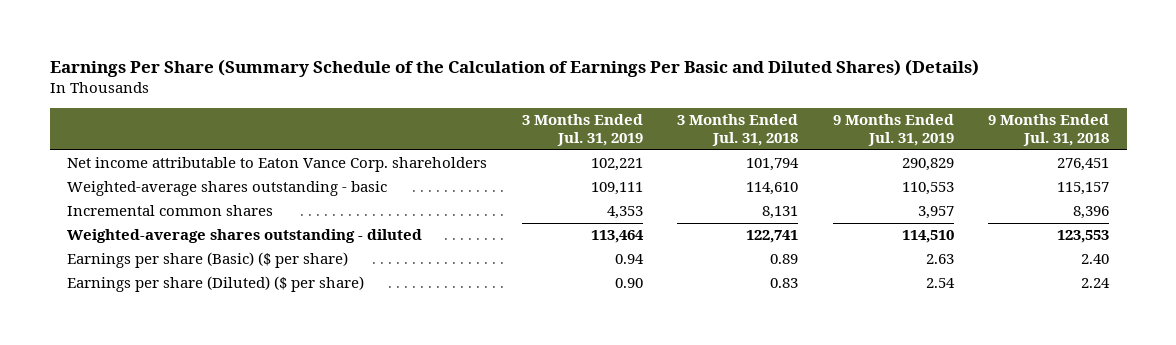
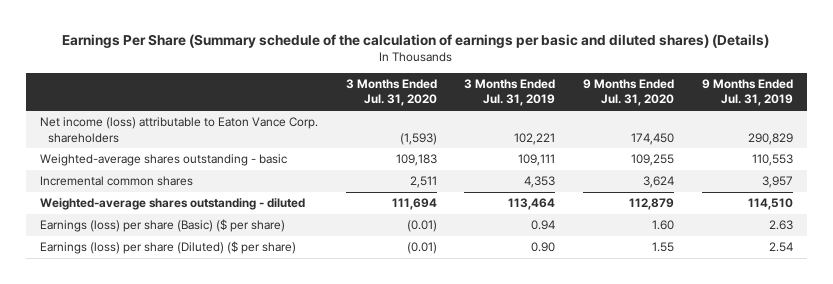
- Earnings Per Share (Summary Schedule of the Calculation of Earnings Per Basic and Diluted Shares) (Details)
+ Earnings Per Share (Summary schedule of the calculation of earnings per basic and diluted shares) (Details)
- | 3 Months Ended Jul. 31, 2019 | 3 Months Ended Jul. 31, 2018 | 9 Months Ended Jul. 31, 2019 | 9 Months Ended Jul. 31, 2018
+ | 3 Months Ended Jul. 31, 2020 | 3 Months Ended Jul. 31, 2019 | 9 Months Ended Jul. 31, 2020 | 9 Months Ended Jul. 31, 2019
- Net income attributable to Eaton Vance Corp. shareholders | 102,221 | 101,794 | 290,829 | 276,451
+ Net income (loss) attributable to Eaton Vance Corp. shareholders | (1,593) | 102,221 | 174,450 | 290,829
- Earnings per share (Basic) ($ per share) | 0.94 | 0.89 | 2.63 | 2.40
- Earnings per share (Diluted) ($ per share) | 0.90 | 0.83 | 2.54 | 2.24
+ Earnings (loss) per share (Basic) ($ per share) | (0.01) | 0.94 | 1.60 | 2.63
+ Earnings (loss) per share (Diluted) ($ per share) | (0.01) | 0.90 | 1.55 | 2.54

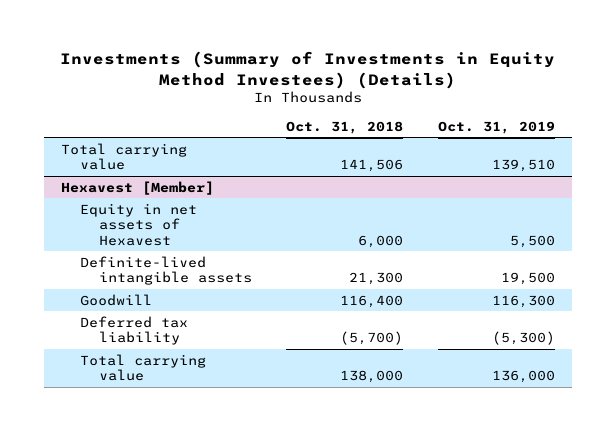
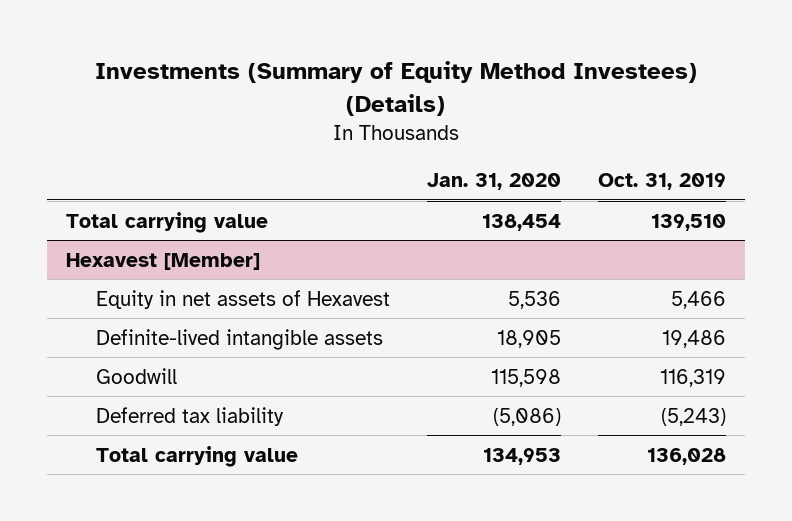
- Investments (Summary of Investments in Equity Method Investees) (Details)
+ Investments (Summary of Equity Method Investees) (Details)
- | Oct. 31, 2018 | Oct. 31, 2019
+ | Jan. 31, 2020 | Oct. 31, 2019
@ Hexavest [Member]
- Equity in net assets of Hexavest | 6,000 | 5,500
- Definite-lived intangible assets | 21,300 | 19,500
- Goodwill | 116,400 | 116,300
- Deferred tax liability | (5,700) | (5,300)
- Total carrying value | 138,000 | 136,000
+ Equity in net assets of Hexavest | 5,536 | 5,466
+ Definite-lived intangible assets | 18,905 | 19,486
+ Goodwill | 115,598 | 116,319
+ Deferred tax liability | (5,086) | (5,243)
+ Total carrying value | 134,953 | 136,028

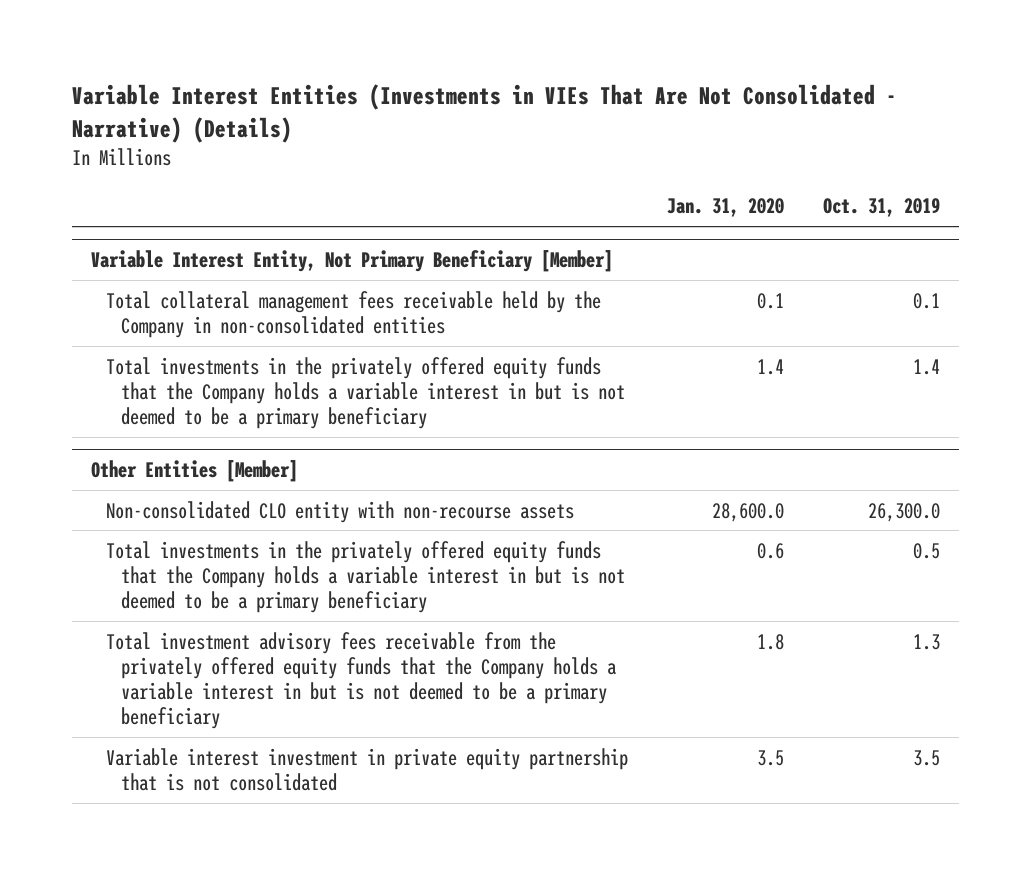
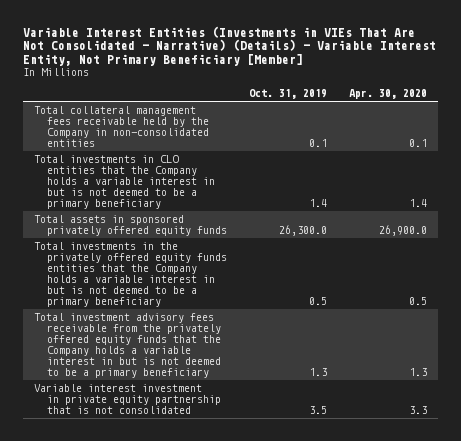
- Variable Interest Entities (Investments in VIEs That Are Not Consolidated - Narrative) (Details)
+ Variable Interest Entities (Investments in VIEs That Are Not Consolidated - Narrative) (Details) - Variable Interest Entity, Not Primary Beneficiary [Member]
- | Jan. 31, 2020 | Oct. 31, 2019
+ | Oct. 31, 2019 | Apr. 30, 2020
- Variable Interest Entity, Not Primary Beneficiary [Member]
- Total investments in the privately offered equity funds that the Company holds a variable interest in but is not deemed to be a primary beneficiary | 1.4 | 1.4
- Other Entities [Member]
- Non-consolidated CLO entity with non-recourse assets | 28,600.0 | 26,300.0
- Total investments in the privately offered equity funds that the Company holds a variable interest in but is not deemed to be a primary beneficiary | 0.6 | 0.5
+ Total investments in CLO entities that the Company holds a variable interest in but is not deemed to be a primary beneficiary | 1.4 | 1.4
+ Total assets in sponsored privately offered equity funds | 26,300.0 | 26,900.0
+ Total investments in the privately offered equity funds entities that the Company holds a variable interest in but is not deemed to be a primary beneficiary | 0.5 | 0.5

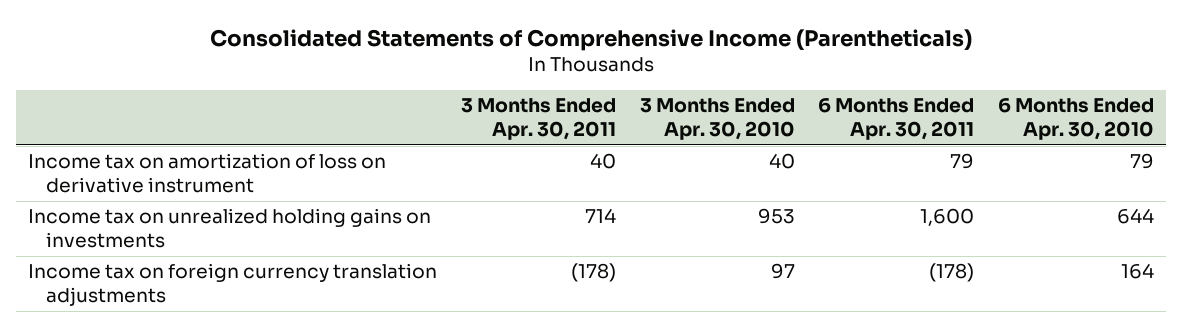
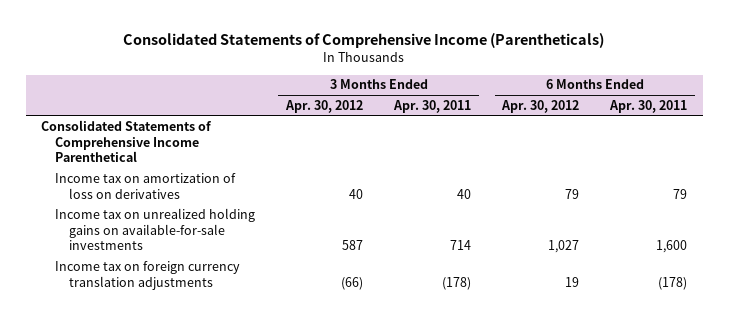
- | 3 Months Ended Apr. 30, 2011 | 3 Months Ended Apr. 30, 2010 | 6 Months Ended Apr. 30, 2011 | 6 Months Ended Apr. 30, 2010
+ | 3 Months Ended Apr. 30, 2012 | 3 Months Ended Apr. 30, 2011 | 6 Months Ended Apr. 30, 2012 | 6 Months Ended Apr. 30, 2011
- Income tax on amortization of loss on derivative instrument | 40 | 40 | 79 | 79
- Income tax on unrealized holding gains on investments | 714 | 953 | 1,600 | 644
+ Consolidated Statements of Comprehensive Income Parenthetical
+ Income tax on amortization of loss on derivatives | 40 | 40 | 79 | 79
+ Income tax on unrealized holding gains on available-for-sale investments | 587 | 714 | 1,027 | 1,600

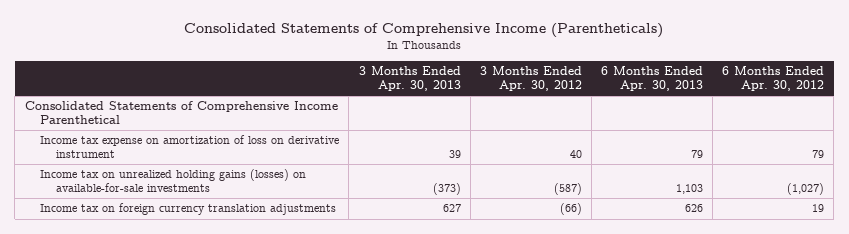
- | 3 Months Ended Apr. 30, 2012 | 3 Months Ended Apr. 30, 2011 | 6 Months Ended Apr. 30, 2012 | 6 Months Ended Apr. 30, 2011
+ | 3 Months Ended Apr. 30, 2013 | 3 Months Ended Apr. 30, 2012 | 6 Months Ended Apr. 30, 2013 | 6 Months Ended Apr. 30, 2012
- Income tax on amortization of loss on derivatives | 40 | 40 | 79 | 79
- Income tax on unrealized holding gains on available-for-sale investments | 587 | 714 | 1,027 | 1,600
+ Income tax expense on amortization of loss on derivative instrument | 39 | 40 | 79 | 79
+ Income tax on unrealized holding gains (losses) on available-for-sale investments | (373) | (587) | 1,103 | (1,027)

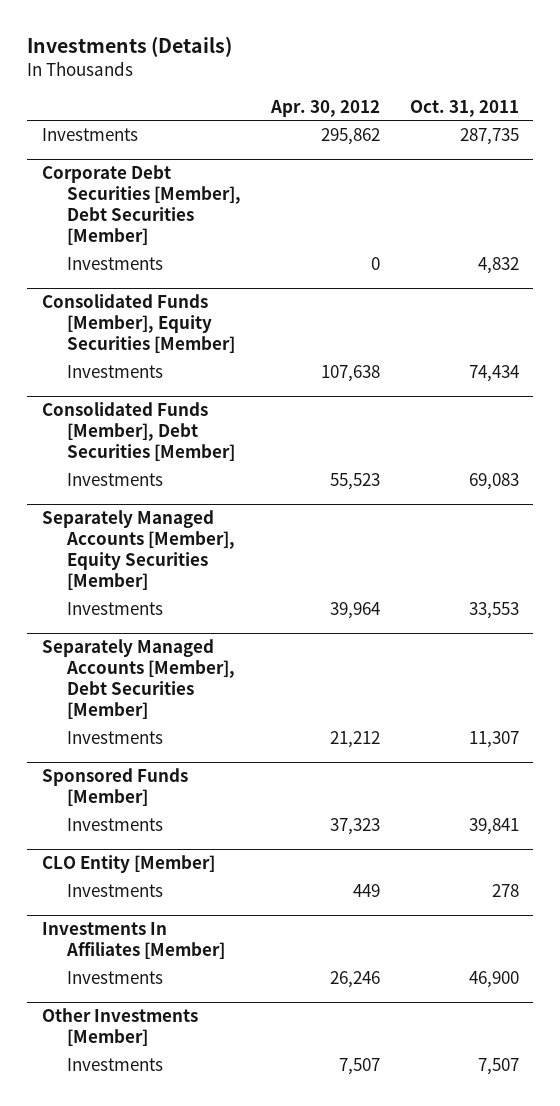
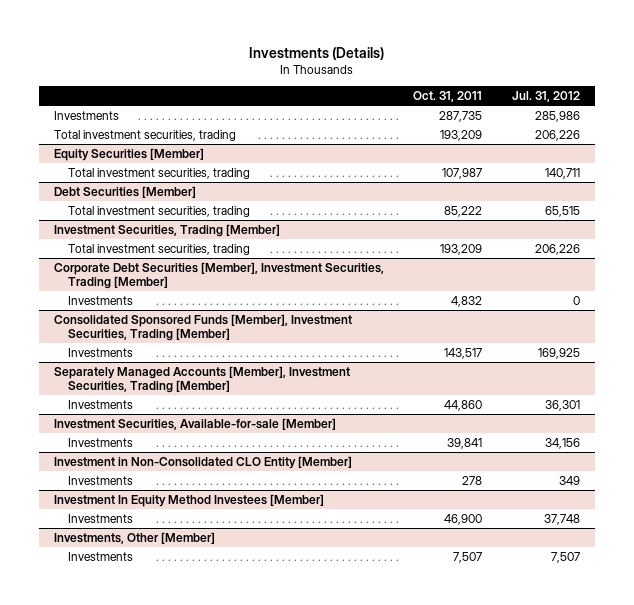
- | Apr. 30, 2012 | Oct. 31, 2011
+ | Oct. 31, 2011 | Jul. 31, 2012
- Corporate Debt Securities [Member], Debt Securities [Member]
+ Total investment securities, trading | 193,209 | 206,226
+ Equity Securities [Member]
+ Total investment securities, trading | 107,987 | 140,711
+ Debt Securities [Member]
+ Total investment securities, trading | 85,222 | 65,515
+ Investment Securities, Trading [Member]
+ Total investment securities, trading | 193,209 | 206,226
+ Corporate Debt Securities [Member], Investment Securities, Trading [Member]
- Consolidated Funds [Member], Equity Securities [Member]
- Investments | 107,638 | 74,434
- Consolidated Funds [Member], Debt Securities [Member]
- Investments | 55,523 | 69,083
- Separately Managed Accounts [Member], Equity Securities [Member]
- Investments | 39,964 | 33,553
- Separately Managed Accounts [Member], Debt Securities [Member]
- Investments | 21,212 | 11,307
- Sponsored Funds [Member]
+ Consolidated Sponsored Funds [Member], Investment Securities, Trading [Member]
+ Investments | 143,517 | 169,925
+ Separately Managed Accounts [Member], Investment Securities, Trading [Member]
+ Investments | 44,860 | 36,301
+ Investment Securities, Available-for-sale [Member]
- CLO Entity [Member]
+ Investment in Non-Consolidated CLO Entity [Member]
- Investments In Affiliates [Member]
+ Investment In Equity Method Investees [Member]
- Other Investments [Member]
+ Investments, Other [Member]

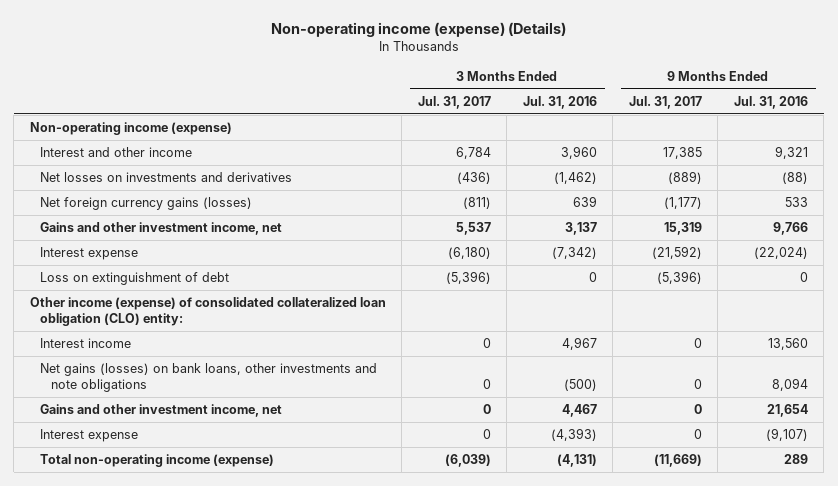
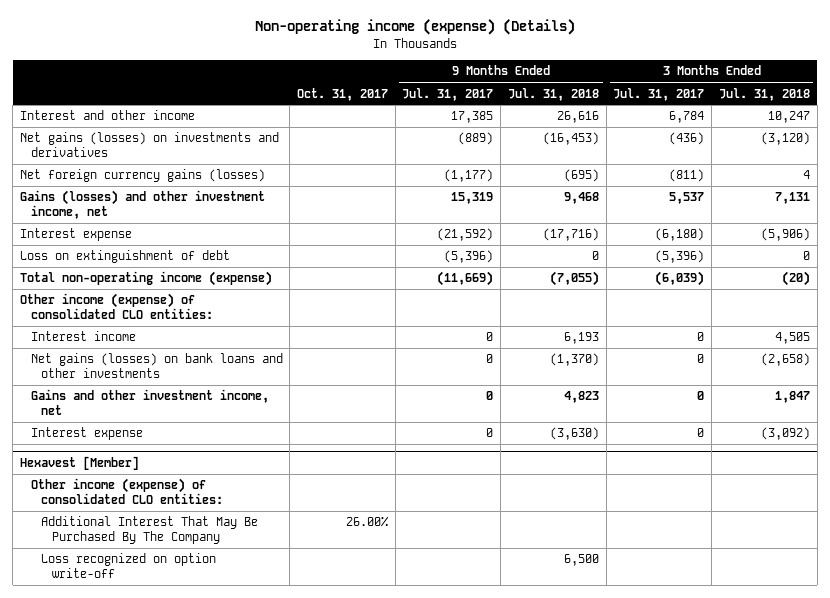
- | 3 Months Ended Jul. 31, 2017 | 3 Months Ended Jul. 31, 2016 | 9 Months Ended Jul. 31, 2017 | 9 Months Ended Jul. 31, 2016
+ | Oct. 31, 2017 | 9 Months Ended Jul. 31, 2017 | 9 Months Ended Jul. 31, 2018 | 3 Months Ended Jul. 31, 2017 | 3 Months Ended Jul. 31, 2018
- Non-operating income (expense)
- Net losses on investments and derivatives | (436) | (1,462) | (889) | (88)
+ Net gains (losses) on investments and derivatives | | (889) | (16,453) | (436) | (3,120)
- Gains and other investment income, net | 5,537 | 3,137 | 15,319 | 9,766
+ Gains (losses) and other investment income, net | | 15,319 | 9,468 | 5,537 | 7,131
- Other income (expense) of consolidated collateralized loan obligation (CLO) entity:
moved up: Total non-operating income (expense) | | (11,669) | (7,055) | (6,039) | (20)
+ Other income (expense) of consolidated CLO entities:
- Net gains (losses) on bank loans, other investments and note obligations | 0 | (500) | 0 | 8,094
+ Net gains (losses) on bank loans and other investments | | 0 | (1,370) | 0 | (2,658)
+ Hexavest [Member]
+ Other income (expense) of consolidated CLO entities:
+ Additional Interest That May Be Purchased By The Company | 26.00% | | | |
+ Loss recognized on option write-off | | | 6,500 | |

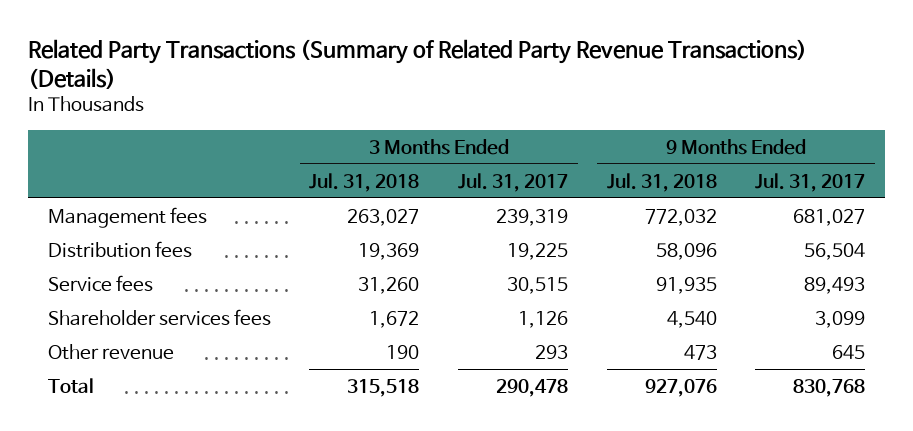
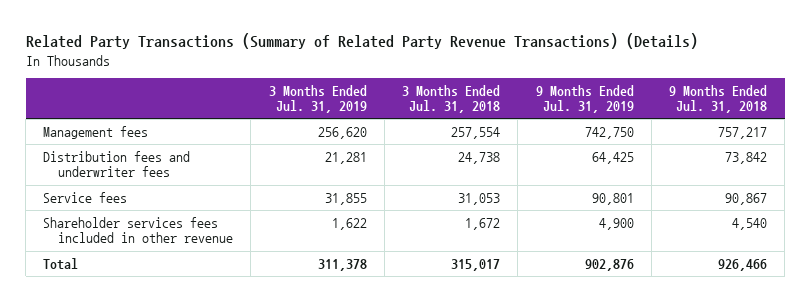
- | 3 Months Ended Jul. 31, 2018 | 3 Months Ended Jul. 31, 2017 | 9 Months Ended Jul. 31, 2018 | 9 Months Ended Jul. 31, 2017
+ | 3 Months Ended Jul. 31, 2019 | 3 Months Ended Jul. 31, 2018 | 9 Months Ended Jul. 31, 2019 | 9 Months Ended Jul. 31, 2018
- Management fees | 263,027 | 239,319 | 772,032 | 681,027
- Distribution fees | 19,369 | 19,225 | 58,096 | 56,504
- Service fees | 31,260 | 30,515 | 91,935 | 89,493
- Shareholder services fees | 1,672 | 1,126 | 4,540 | 3,099
- Other revenue | 190 | 293 | 473 | 645
- Total | 315,518 | 290,478 | 927,076 | 830,768
+ Management fees | 256,620 | 257,554 | 742,750 | 757,217
+ Distribution fees and underwriter fees | 21,281 | 24,738 | 64,425 | 73,842
+ Service fees | 31,855 | 31,053 | 90,801 | 90,867
+ Shareholder services fees included in other revenue | 1,622 | 1,672 | 4,900 | 4,540
+ Total | 311,378 | 315,017 | 902,876 | 926,466

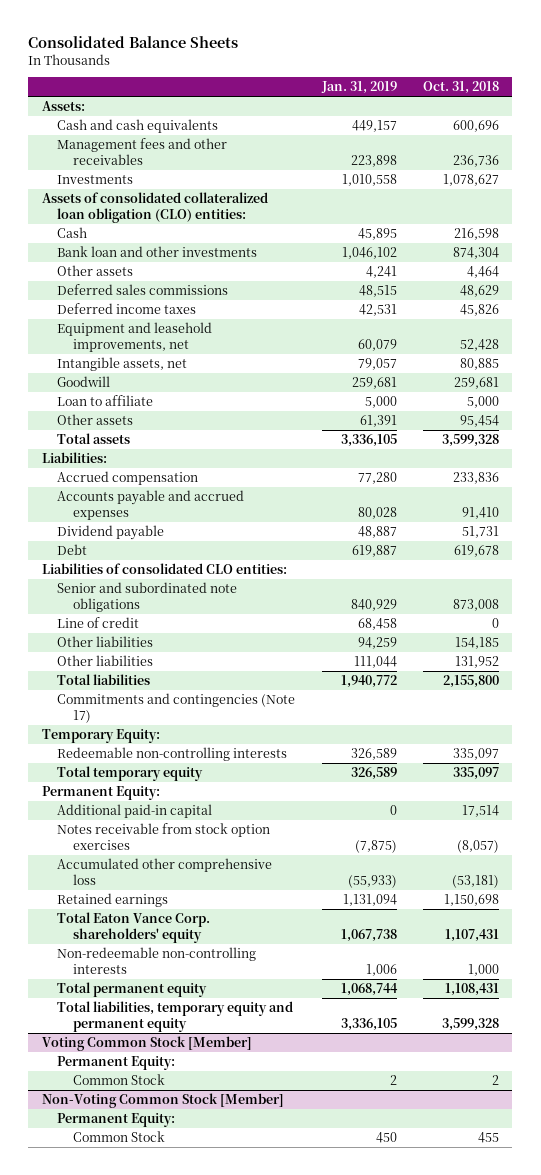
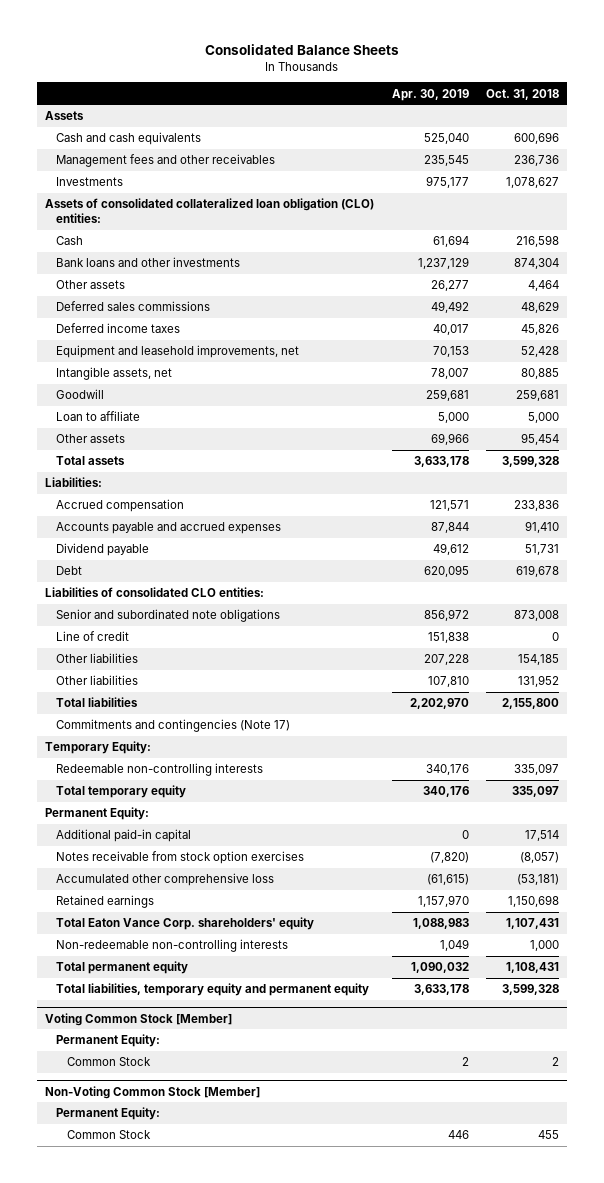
- | Jan. 31, 2019 | Oct. 31, 2018
+ | Apr. 30, 2019 | Oct. 31, 2018
- Assets:
+ Assets
- Bank loan and other investments | 1,046,102 | 874,304
+ Bank loans and other investments | 1,237,129 | 874,304

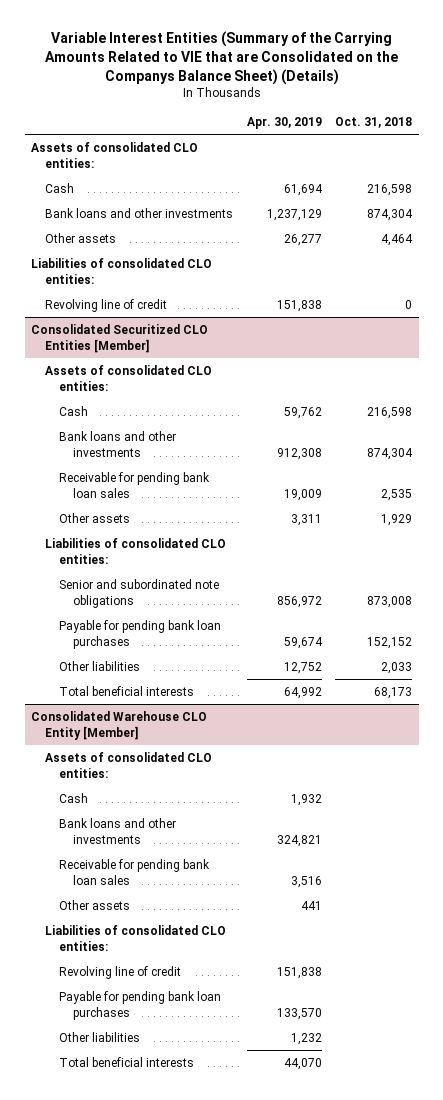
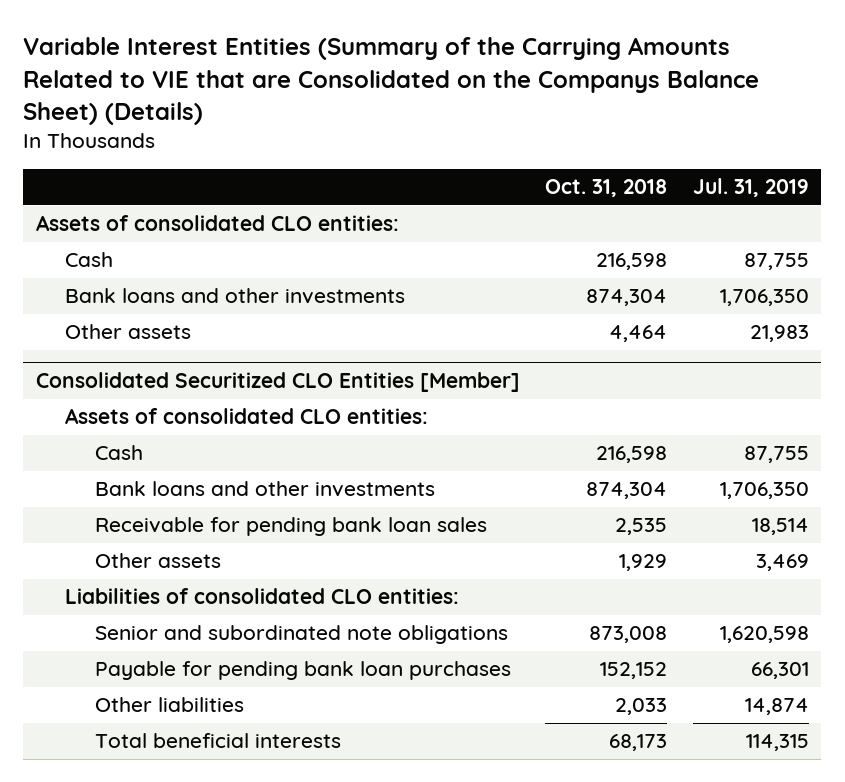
- | Apr. 30, 2019 | Oct. 31, 2018
+ | Oct. 31, 2018 | Jul. 31, 2019
- Liabilities of consolidated CLO entities:
- Revolving line of credit | 151,838 | 0
- Consolidated Warehouse CLO Entity [Member]
- Assets of consolidated CLO entities:
- Cash | 1,932 |
- Bank loans and other investments | 324,821 |
- Receivable for pending bank loan sales | 3,516 |
- Other assets | 441 |
- Liabilities of consolidated CLO entities:
- Revolving line of credit | 151,838 |
- Payable for pending bank loan purchases | 133,570 |
- Other liabilities | 1,232 |
- Total beneficial interests | 44,070 |

